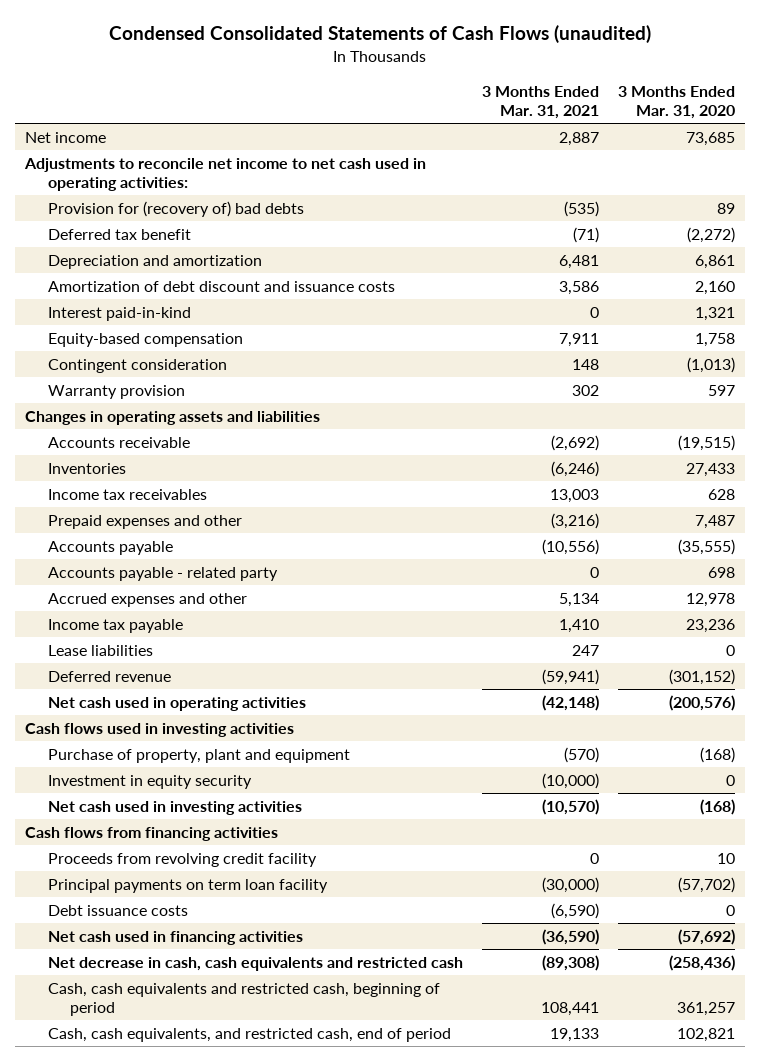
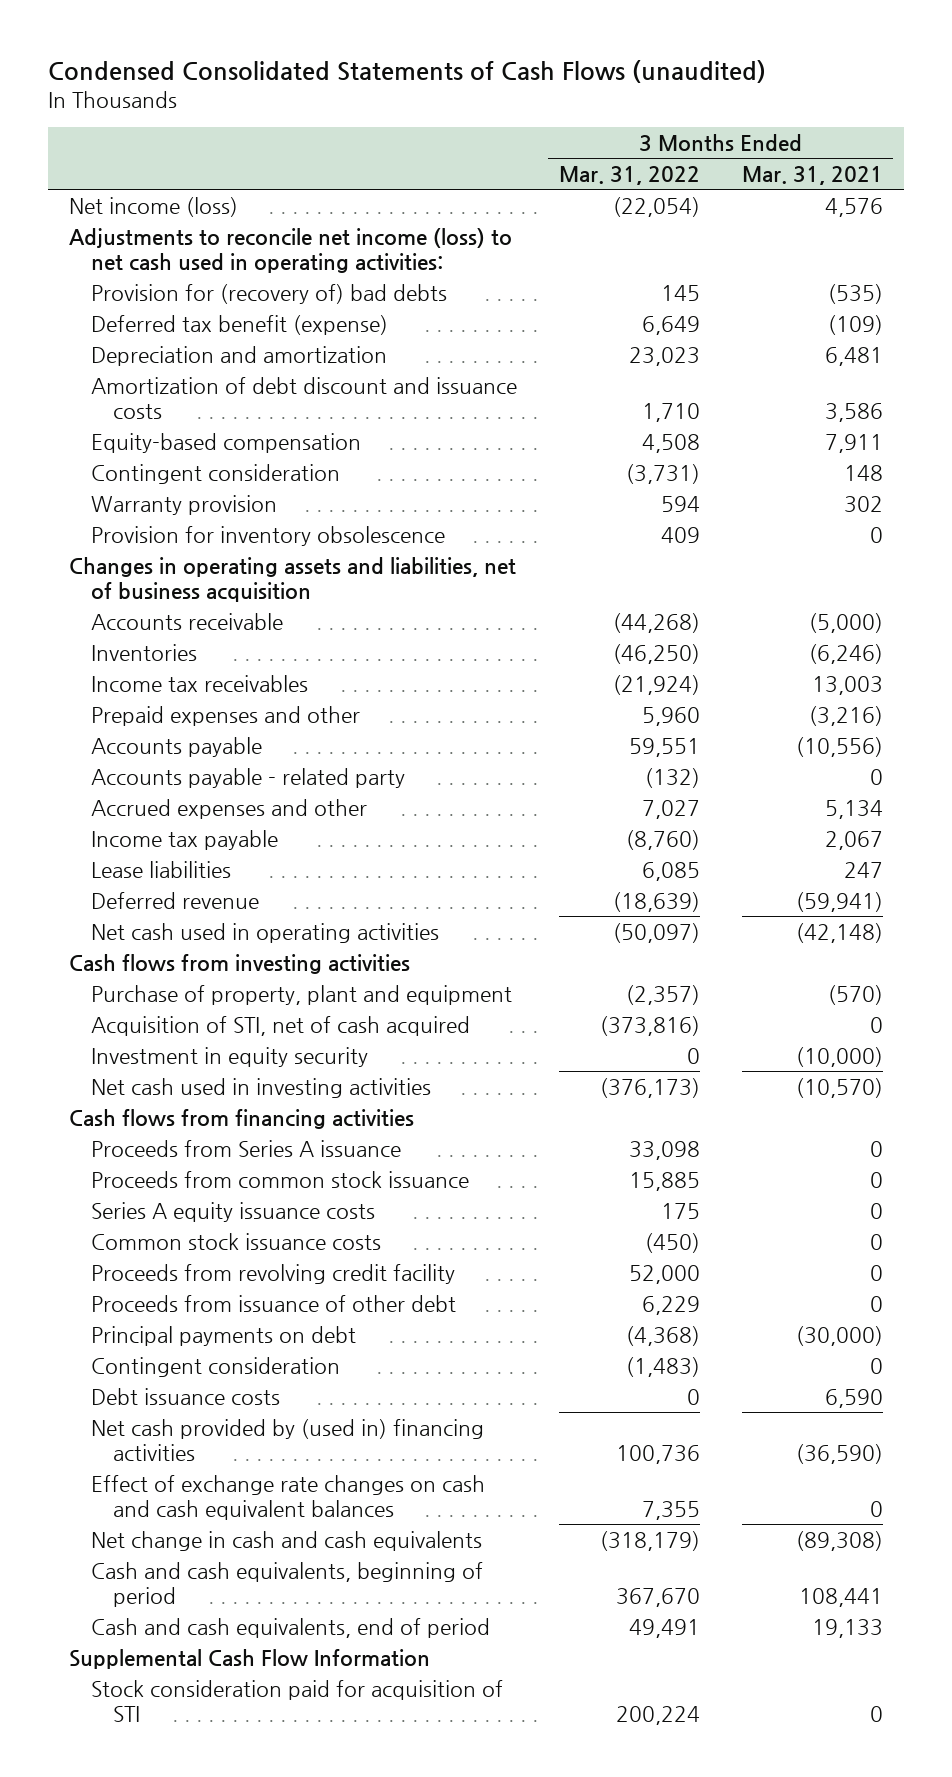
- | 3 Months Ended Mar. 31, 2021 | 3 Months Ended Mar. 31, 2020
+ | 3 Months Ended Mar. 31, 2022 | 3 Months Ended Mar. 31, 2021
- Net income | 2,887 | 73,685
- Adjustments to reconcile net income to net cash used in operating activities:
+ Net income (loss) | (22,054) | 4,576
+ Adjustments to reconcile net income (loss) to net cash used in operating activities:
- Deferred tax benefit | (71) | (2,272)
+ Deferred tax benefit (expense) | 6,649 | (109)
- Interest paid-in-kind | 0 | 1,321
- Changes in operating assets and liabilities
- Accounts receivable | (2,692) | (19,515)
+ Provision for inventory obsolescence | 409 | 0
+ Changes in operating assets and liabilities, net of business acquisition
+ Accounts receivable | (44,268) | (5,000)
- Income tax payable | 1,410 | 23,236
+ Income tax payable | (8,760) | 2,067
- Cash flows used in investing activities
+ Cash flows from investing activities
+ Acquisition of STI, net of cash acquired | (373,816) | 0
+ Proceeds from Series A issuance | 33,098 | 0
+ Proceeds from common stock issuance | 15,885 | 0
+ Series A equity issuance costs | 175 | 0
+ Common stock issuance costs | (450) | 0
- Principal payments on term loan facility | (30,000) | (57,702)
- Debt issuance costs | (6,590) | 0
- Net cash used in financing activities | (36,590) | (57,692)
- Net decrease in cash, cash equivalents and restricted cash | (89,308) | (258,436)
- Cash, cash equivalents and restricted cash, beginning of period | 108,441 | 361,257
- Cash, cash equivalents, and restricted cash, end of period | 19,133 | 102,821
+ Proceeds from issuance of other debt | 6,229 | 0
+ Principal payments on debt | (4,368) | (30,000)
+ Contingent consideration | (1,483) | 0
+ Debt issuance costs | 0 | 6,590
+ Net cash provided by (used in) financing activities | 100,736 | (36,590)
+ Effect of exchange rate changes on cash and cash equivalent balances | 7,355 | 0
+ Net change in cash and cash equivalents | (318,179) | (89,308)
+ Cash and cash equivalents, beginning of period | 367,670 | 108,441
+ Cash and cash equivalents, end of period | 49,491 | 19,133
+ Supplemental Cash Flow Information
+ Stock consideration paid for acquisition of STI | 200,224 | 0

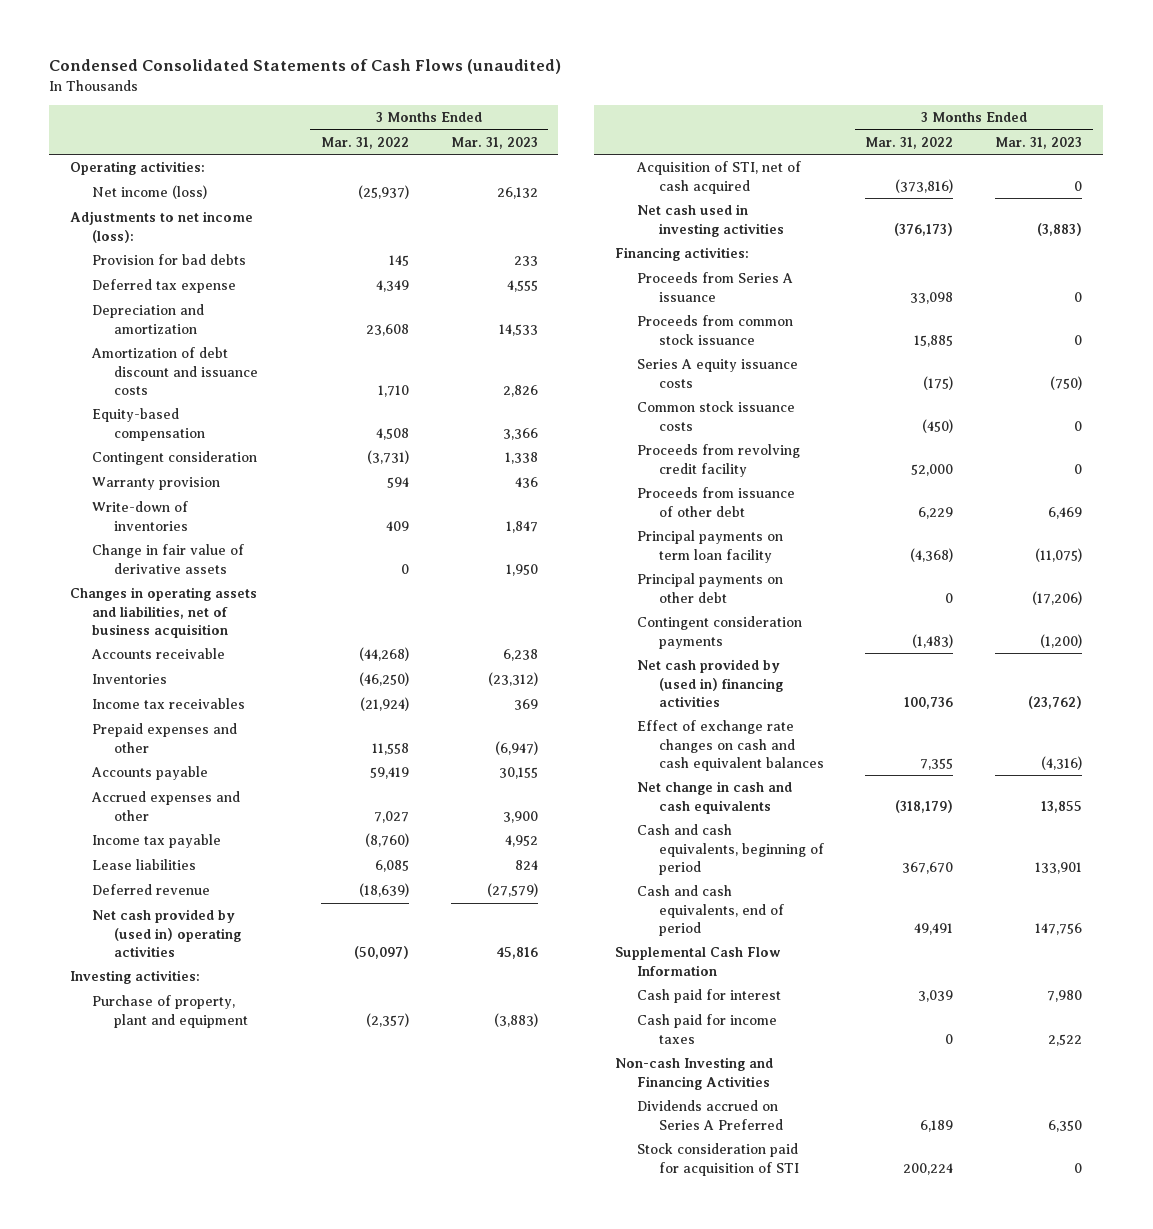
- | 3 Months Ended Mar. 31, 2022 | 3 Months Ended Mar. 31, 2021
+ | 3 Months Ended Mar. 31, 2022 | 3 Months Ended Mar. 31, 2023
- Net income (loss) | (22,054) | 4,576
- Adjustments to reconcile net income (loss) to net cash used in operating activities:
- Provision for (recovery of) bad debts | 145 | (535)
- Deferred tax benefit (expense) | 6,649 | (109)
- Depreciation and amortization | 23,023 | 6,481
+ Operating activities:
+ Net income (loss) | (25,937) | 26,132
+ Adjustments to net income (loss):
+ Provision for bad debts | 145 | 233
+ Deferred tax expense | 4,349 | 4,555
+ Depreciation and amortization | 23,608 | 14,533
- Provision for inventory obsolescence | 409 | 0
+ Write-down of inventories | 409 | 1,847
+ Change in fair value of derivative assets | 0 | 1,950
- Prepaid expenses and other | 5,960 | (3,216)
- Accounts payable | 59,551 | (10,556)
- Accounts payable - related party | (132) | 0
+ Prepaid expenses and other | 11,558 | (6,947)
+ Accounts payable | 59,419 | 30,155
- Net cash used in operating activities | (50,097) | (42,148)
- Cash flows from investing activities
+ Net cash provided by (used in) operating activities | (50,097) | 45,816
+ Investing activities:
- Investment in equity security | 0 | (10,000)
- Cash flows from financing activities
+ Financing activities:
- Series A equity issuance costs | 175 | 0
+ Series A equity issuance costs | (175) | (750)
- Principal payments on debt | (4,368) | (30,000)
- Contingent consideration | (1,483) | 0
- Debt issuance costs | 0 | 6,590
+ Principal payments on term loan facility | (4,368) | (11,075)
+ Principal payments on other debt | 0 | (17,206)
+ Contingent consideration payments | (1,483) | (1,200)
+ Cash paid for interest | 3,039 | 7,980
+ Cash paid for income taxes | 0 | 2,522
+ Non-cash Investing and Financing Activities
+ Dividends accrued on Series A Preferred | 6,189 | 6,350

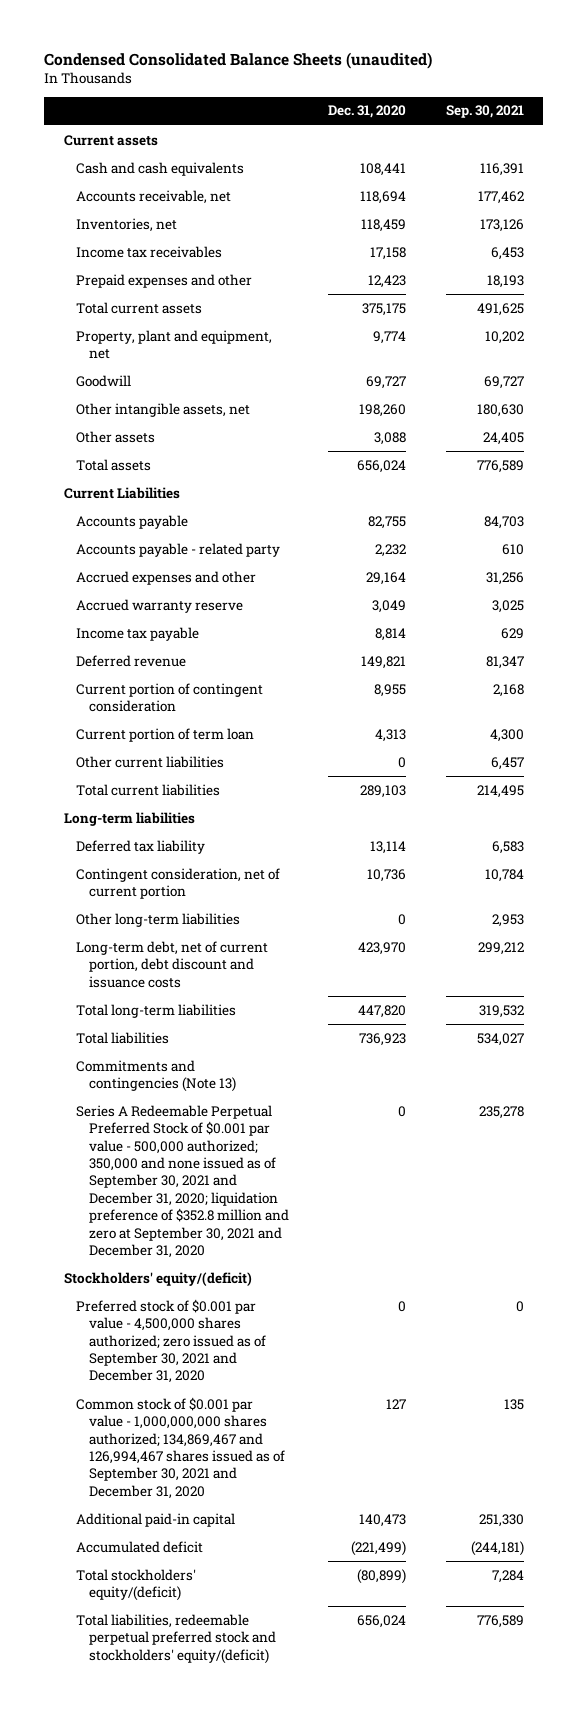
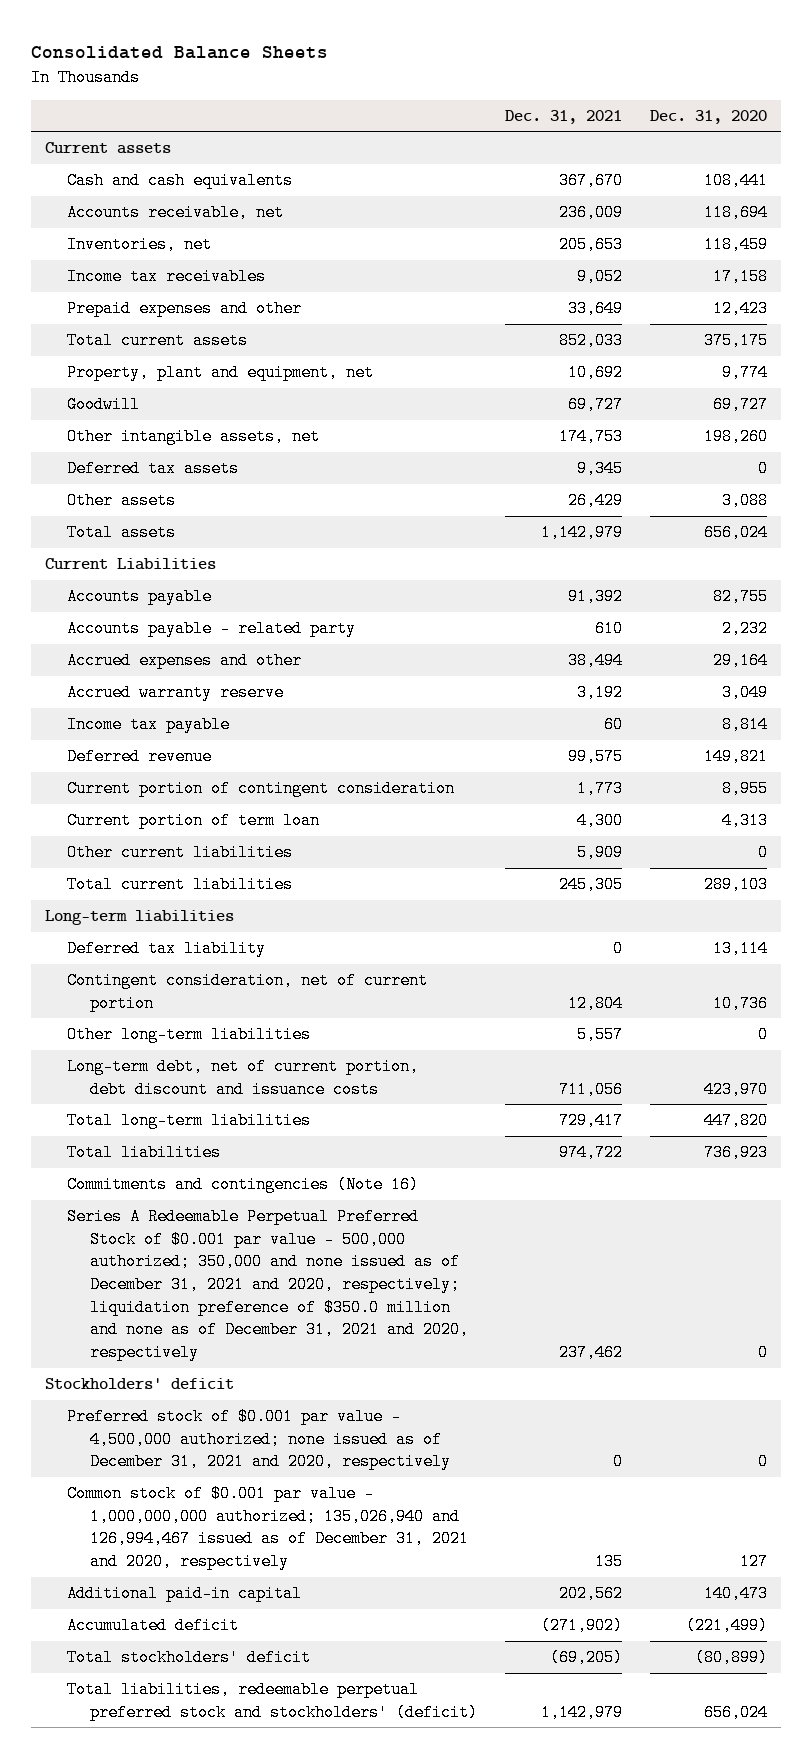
- Condensed Consolidated Balance Sheets (unaudited)
+ Consolidated Balance Sheets
- | Dec. 31, 2020 | Sep. 30, 2021
+ | Dec. 31, 2021 | Dec. 31, 2020
+ Deferred tax assets | 9,345 | 0
- Commitments and contingencies (Note 13)
- Series A Redeemable Perpetual Preferred Stock of $0.001 par value - 500,000 authorized; 350,000 and none issued as of September 30, 2021 and December 31, 2020; liquidation preference of $352.8 million and zero at September 30, 2021 and December 31, 2020 | 0 | 235,278
- Stockholders' equity/(deficit)
- Preferred stock of $0.001 par value - 4,500,000 shares authorized; zero issued as of September 30, 2021 and December 31, 2020 | 0 | 0
- Common stock of $0.001 par value - 1,000,000,000 shares authorized; 134,869,467 and 126,994,467 shares issued as of September 30, 2021 and December 31, 2020 | 127 | 135
+ Commitments and contingencies (Note 16)
+ Series A Redeemable Perpetual Preferred Stock of $0.001 par value - 500,000 authorized; 350,000 and none issued as of December 31, 2021 and 2020, respectively; liquidation preference of $350.0 million and none as of December 31, 2021 and 2020, respectively | 237,462 | 0
+ Stockholders' deficit
+ Preferred stock of $0.001 par value - 4,500,000 authorized; none issued as of December 31, 2021 and 2020, respectively | 0 | 0
+ Common stock of $0.001 par value - 1,000,000,000 authorized; 135,026,940 and 126,994,467 issued as of December 31, 2021 and 2020, respectively | 135 | 127
- Total stockholders' equity/(deficit) | (80,899) | 7,284
- Total liabilities, redeemable perpetual preferred stock and stockholders' equity/(deficit) | 656,024 | 776,589
+ Total stockholders' deficit | (69,205) | (80,899)
+ Total liabilities, redeemable perpetual preferred stock and stockholders' (deficit) | 1,142,979 | 656,024

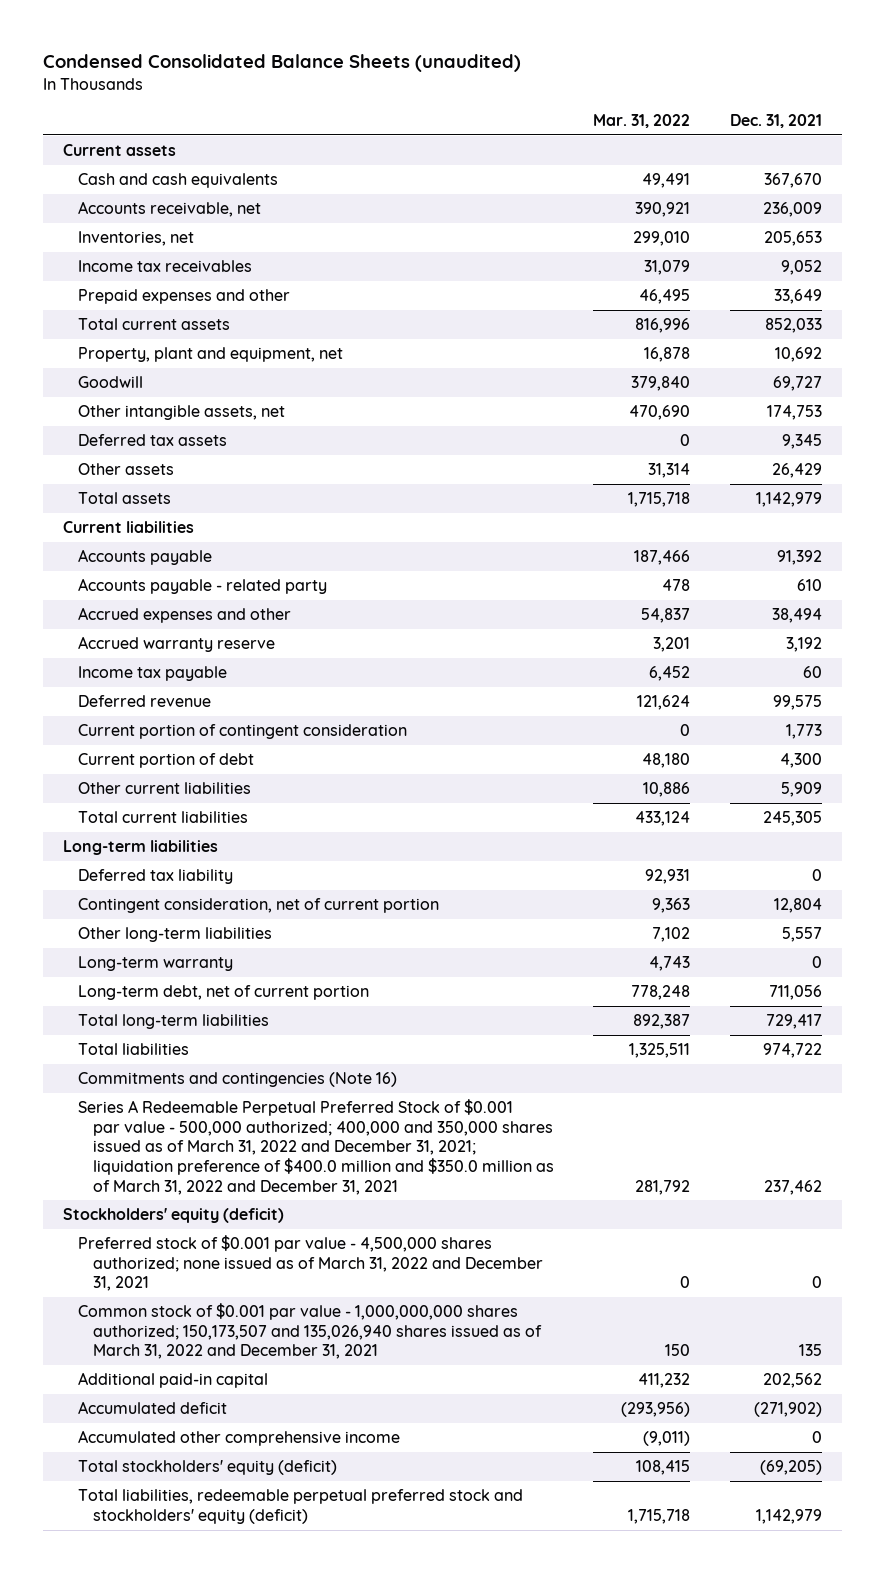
- Consolidated Balance Sheets
+ Condensed Consolidated Balance Sheets (unaudited)
- | Dec. 31, 2021 | Dec. 31, 2020
+ | Mar. 31, 2022 | Dec. 31, 2021
- Current Liabilities
+ Current liabilities
- Current portion of term loan | 4,300 | 4,313
+ Current portion of debt | 48,180 | 4,300
- Long-term debt, net of current portion, debt discount and issuance costs | 711,056 | 423,970
+ Long-term warranty | 4,743 | 0
+ Long-term debt, net of current portion | 778,248 | 711,056
- Series A Redeemable Perpetual Preferred Stock of $0.001 par value - 500,000 authorized; 350,000 and none issued as of December 31, 2021 and 2020, respectively; liquidation preference of $350.0 million and none as of December 31, 2021 and 2020, respectively | 237,462 | 0
- Stockholders' deficit
- Preferred stock of $0.001 par value - 4,500,000 authorized; none issued as of December 31, 2021 and 2020, respectively | 0 | 0
- Common stock of $0.001 par value - 1,000,000,000 authorized; 135,026,940 and 126,994,467 issued as of December 31, 2021 and 2020, respectively | 135 | 127
+ Series A Redeemable Perpetual Preferred Stock of $0.001 par value - 500,000 authorized; 400,000 and 350,000 shares issued as of March 31, 2022 and December 31, 2021; liquidation preference of $400.0 million and $350.0 million as of March 31, 2022 and December 31, 2021 | 281,792 | 237,462
+ Stockholders' equity (deficit)
+ Preferred stock of $0.001 par value - 4,500,000 shares authorized; none issued as of March 31, 2022 and December 31, 2021 | 0 | 0
+ Common stock of $0.001 par value - 1,000,000,000 shares authorized; 150,173,507 and 135,026,940 shares issued as of March 31, 2022 and December 31, 2021 | 150 | 135
- Total stockholders' deficit | (69,205) | (80,899)
- Total liabilities, redeemable perpetual preferred stock and stockholders' (deficit) | 1,142,979 | 656,024
+ Accumulated other comprehensive income | (9,011) | 0
+ Total stockholders' equity (deficit) | 108,415 | (69,205)
+ Total liabilities, redeemable perpetual preferred stock and stockholders' equity (deficit) | 1,715,718 | 1,142,979

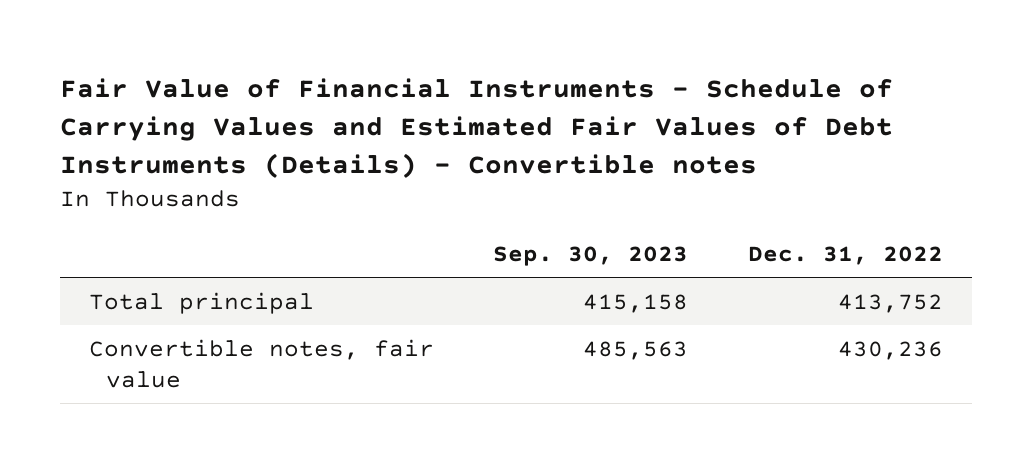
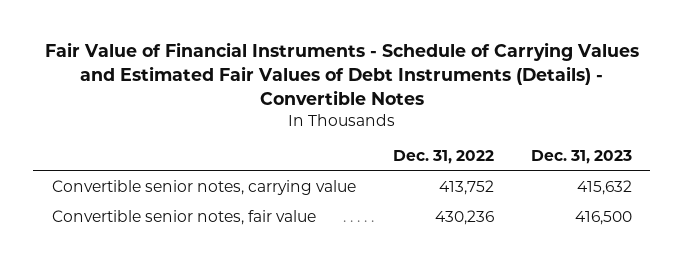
- Fair Value of Financial Instruments - Schedule of Carrying Values and Estimated Fair Values of Debt Instruments (Details) - Convertible notes
+ Fair Value of Financial Instruments - Schedule of Carrying Values and Estimated Fair Values of Debt Instruments (Details) - Convertible Notes
- | Sep. 30, 2023 | Dec. 31, 2022
+ | Dec. 31, 2022 | Dec. 31, 2023
- Total principal | 415,158 | 413,752
- Convertible notes, fair value | 485,563 | 430,236
+ Convertible senior notes, carrying value | 413,752 | 415,632
+ Convertible senior notes, fair value | 430,236 | 416,500

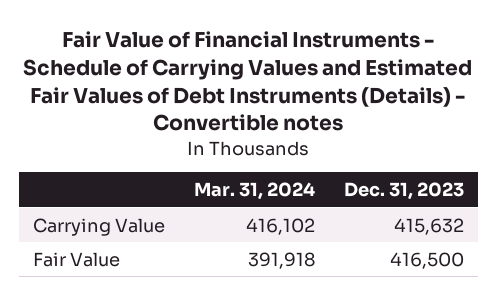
- Fair Value of Financial Instruments - Schedule of Carrying Values and Estimated Fair Values of Debt Instruments (Details) - Convertible Notes
+ Fair Value of Financial Instruments - Schedule of Carrying Values and Estimated Fair Values of Debt Instruments (Details) - Convertible notes
- | Dec. 31, 2022 | Dec. 31, 2023
+ | Mar. 31, 2024 | Dec. 31, 2023
- Convertible senior notes, carrying value | 413,752 | 415,632
- Convertible senior notes, fair value | 430,236 | 416,500
+ Carrying Value | 416,102 | 415,632
+ Fair Value | 391,918 | 416,500

